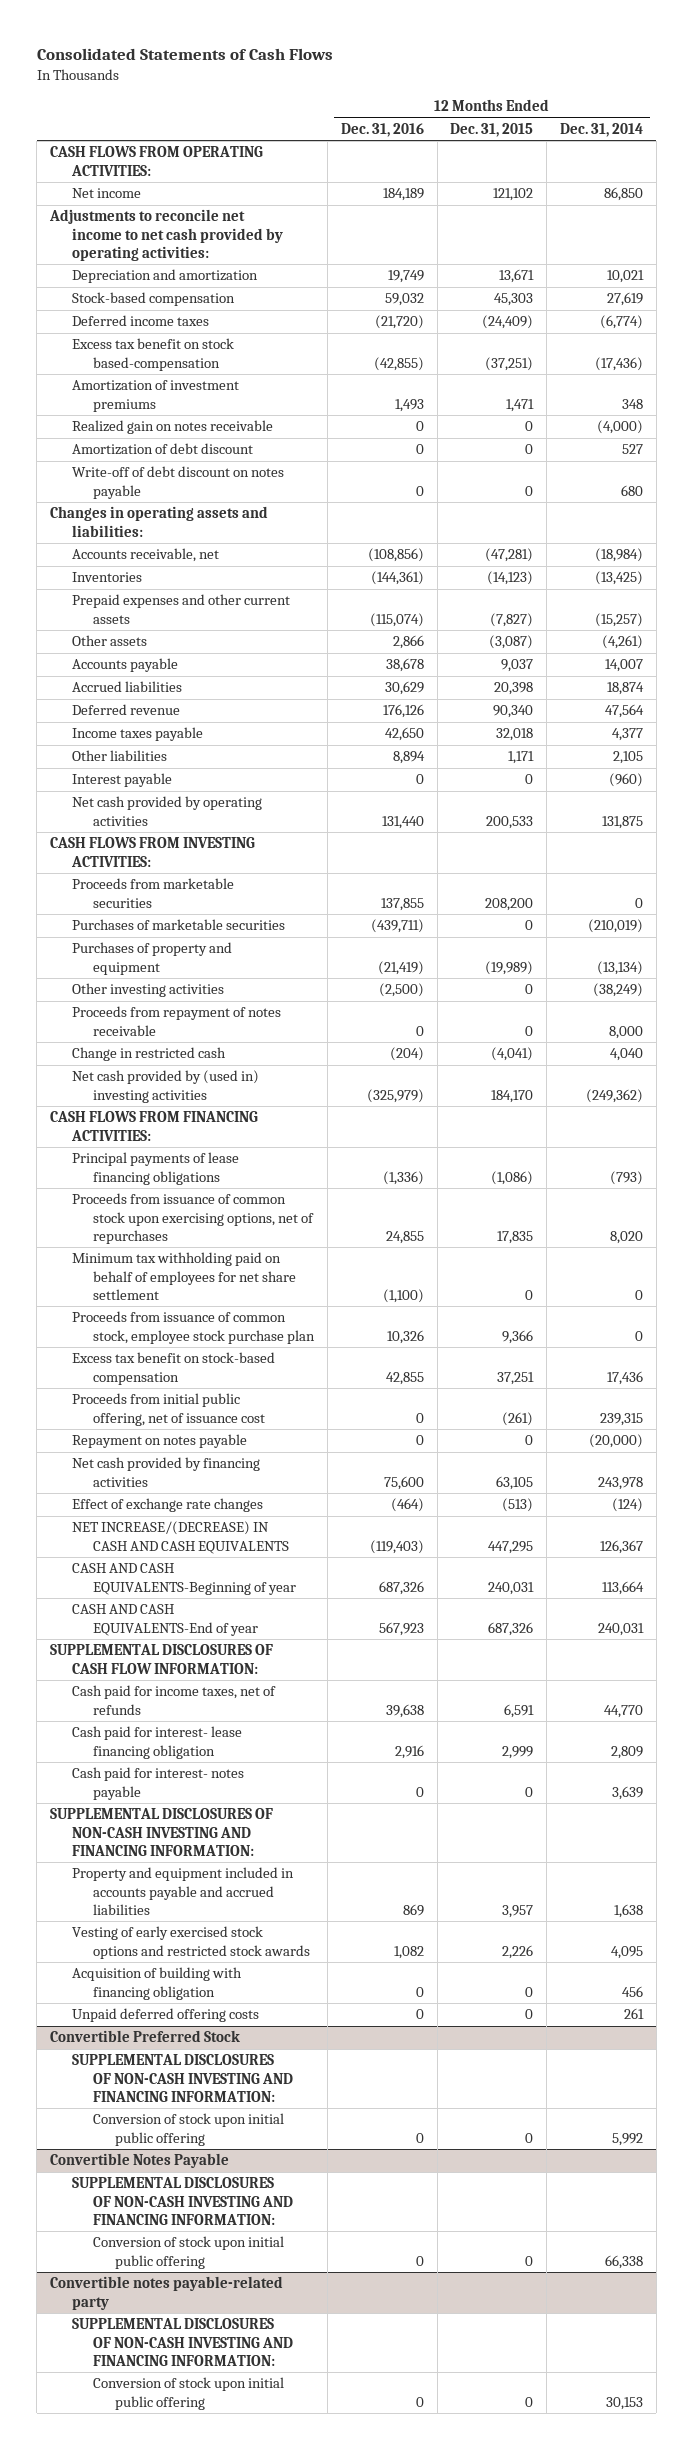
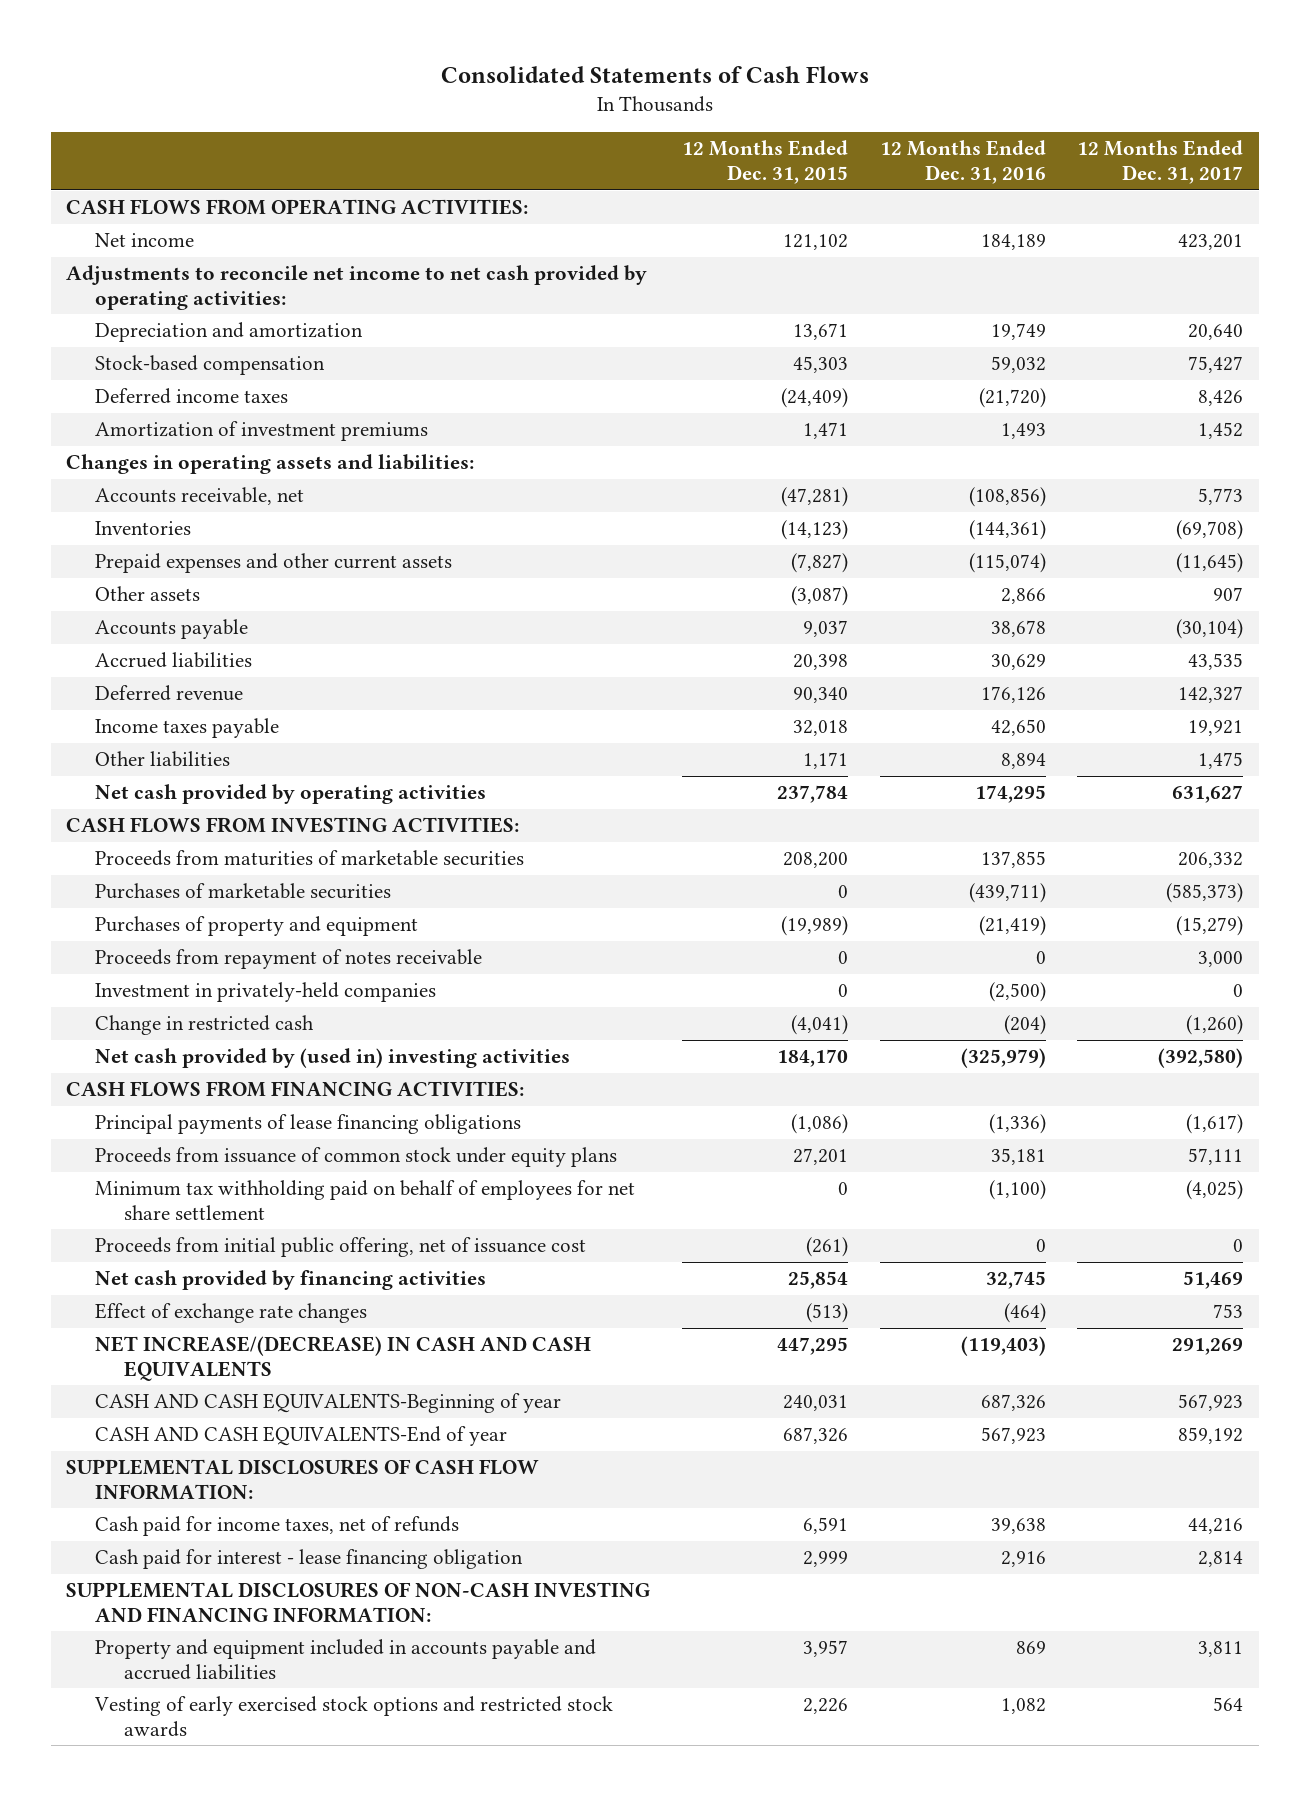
- | 12 Months Ended Dec. 31, 2016 | 12 Months Ended Dec. 31, 2015 | 12 Months Ended Dec. 31, 2014
+ | 12 Months Ended Dec. 31, 2015 | 12 Months Ended Dec. 31, 2016 | 12 Months Ended Dec. 31, 2017
- Excess tax benefit on stock based-compensation | (42,855) | (37,251) | (17,436)
- Realized gain on notes receivable | 0 | 0 | (4,000)
- Amortization of debt discount | 0 | 0 | 527
- Write-off of debt discount on notes payable | 0 | 0 | 680
- Interest payable | 0 | 0 | (960)
- Net cash provided by operating activities | 131,440 | 200,533 | 131,875
+ Net cash provided by operating activities | 237,784 | 174,295 | 631,627
- Proceeds from marketable securities | 137,855 | 208,200 | 0
+ Proceeds from maturities of marketable securities | 208,200 | 137,855 | 206,332
- Other investing activities | (2,500) | 0 | (38,249)
+ Investment in privately-held companies | 0 | (2,500) | 0
- Proceeds from issuance of common stock upon exercising options, net of repurchases | 24,855 | 17,835 | 8,020
+ Proceeds from issuance of common stock under equity plans | 27,201 | 35,181 | 57,111
- Proceeds from issuance of common stock, employee stock purchase plan | 10,326 | 9,366 | 0
- Excess tax benefit on stock-based compensation | 42,855 | 37,251 | 17,436
- Repayment on notes payable | 0 | 0 | (20,000)
- Net cash provided by financing activities | 75,600 | 63,105 | 243,978
+ Net cash provided by financing activities | 25,854 | 32,745 | 51,469
- Cash paid for interest- lease financing obligation | 2,916 | 2,999 | 2,809
- Cash paid for interest- notes payable | 0 | 0 | 3,639
+ Cash paid for interest - lease financing obligation | 2,999 | 2,916 | 2,814
- Acquisition of building with financing obligation | 0 | 0 | 456
- Unpaid deferred offering costs | 0 | 0 | 261
- Convertible Preferred Stock
- SUPPLEMENTAL DISCLOSURES OF NON-CASH INVESTING AND FINANCING INFORMATION:
- Conversion of stock upon initial public offering | 0 | 0 | 5,992
- Convertible Notes Payable
- SUPPLEMENTAL DISCLOSURES OF NON-CASH INVESTING AND FINANCING INFORMATION:
- Conversion of stock upon initial public offering | 0 | 0 | 66,338
- Convertible notes payable-related party
- SUPPLEMENTAL DISCLOSURES OF NON-CASH INVESTING AND FINANCING INFORMATION:
- Conversion of stock upon initial public offering | 0 | 0 | 30,153

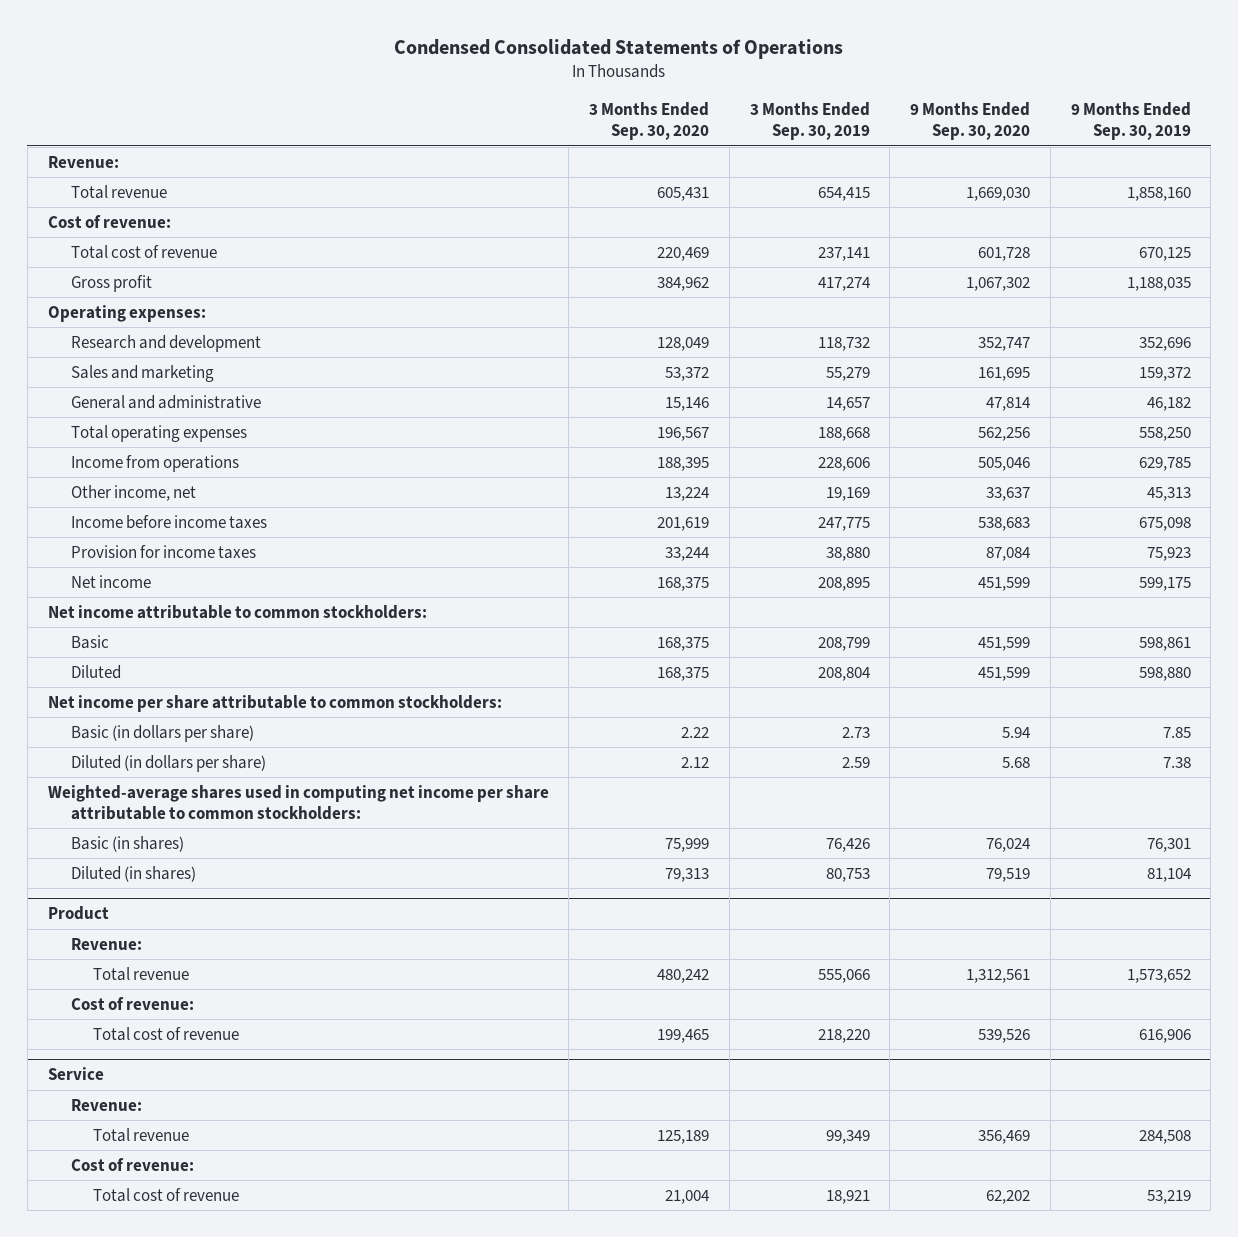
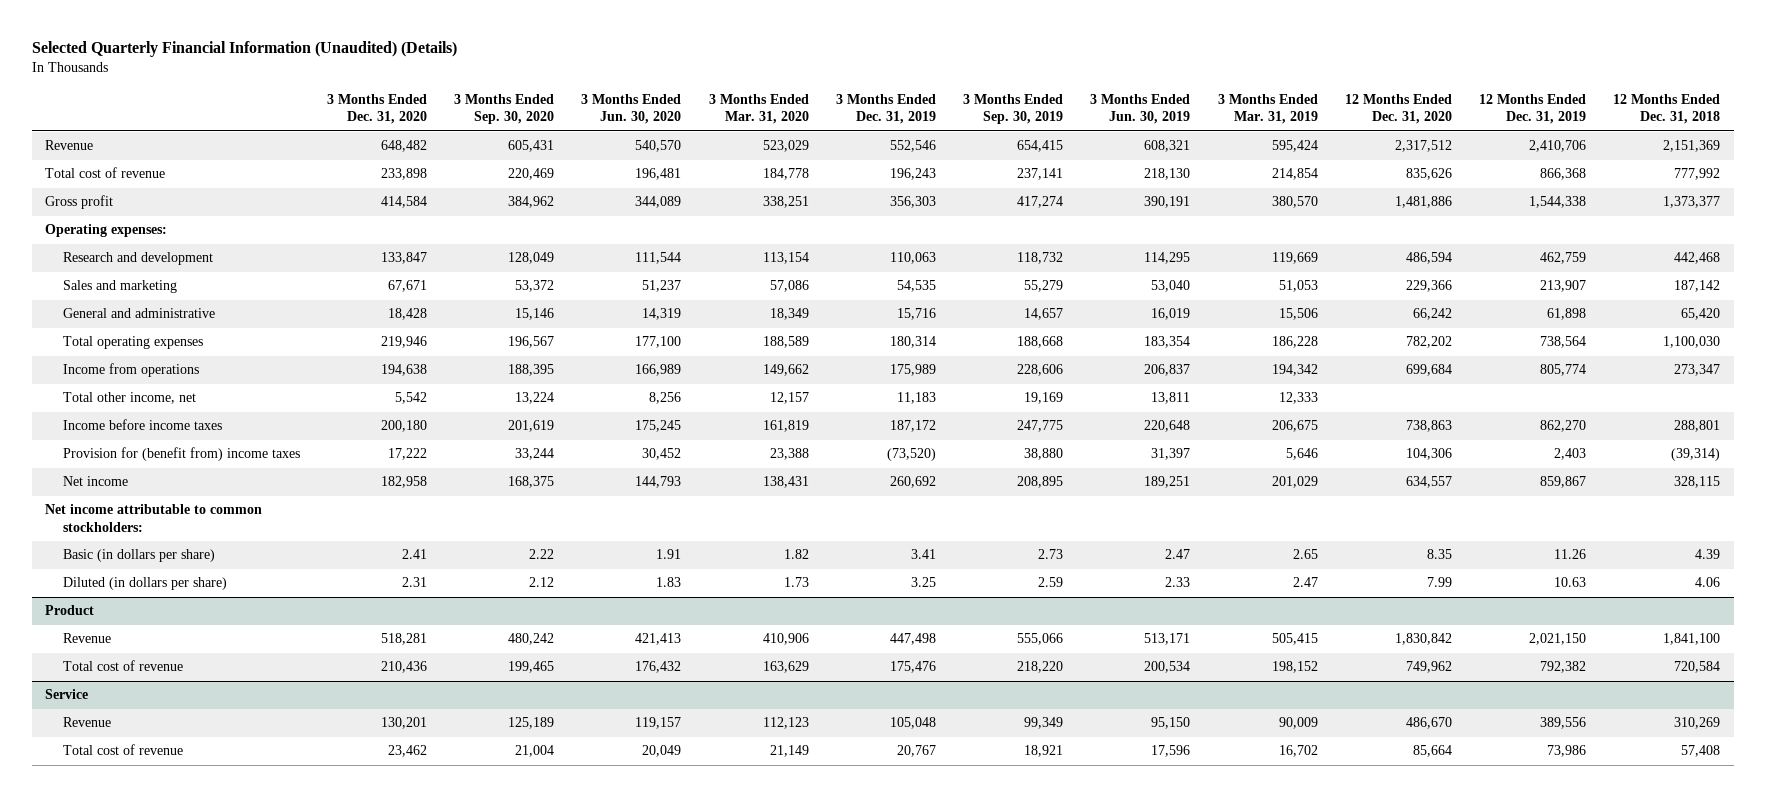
- Condensed Consolidated Statements of Operations
+ Selected Quarterly Financial Information (Unaudited) (Details)
- | 3 Months Ended Sep. 30, 2020 | 3 Months Ended Sep. 30, 2019 | 9 Months Ended Sep. 30, 2020 | 9 Months Ended Sep. 30, 2019
+ | 3 Months Ended Dec. 31, 2020 | 3 Months Ended Sep. 30, 2020 | 3 Months Ended Jun. 30, 2020 | 3 Months Ended Mar. 31, 2020 | 3 Months Ended Dec. 31, 2019 | 3 Months Ended Sep. 30, 2019 | 3 Months Ended Jun. 30, 2019 | 3 Months Ended Mar. 31, 2019 | 12 Months Ended Dec. 31, 2020 | 12 Months Ended Dec. 31, 2019 | 12 Months Ended Dec. 31, 2018
- Revenue:
- Total revenue | 605,431 | 654,415 | 1,669,030 | 1,858,160
- Cost of revenue:
+ Revenue | 648,482 | 605,431 | 540,570 | 523,029 | 552,546 | 654,415 | 608,321 | 595,424 | 2,317,512 | 2,410,706 | 2,151,369
- Other income, net | 13,224 | 19,169 | 33,637 | 45,313
+ Total other income, net | 5,542 | 13,224 | 8,256 | 12,157 | 11,183 | 19,169 | 13,811 | 12,333 | | |
- Provision for income taxes | 33,244 | 38,880 | 87,084 | 75,923
+ Provision for (benefit from) income taxes | 17,222 | 33,244 | 30,452 | 23,388 | (73,520) | 38,880 | 31,397 | 5,646 | 104,306 | 2,403 | (39,314)
- Basic | 168,375 | 208,799 | 451,599 | 598,861
- Diluted | 168,375 | 208,804 | 451,599 | 598,880
- Net income per share attributable to common stockholders:
- Weighted-average shares used in computing net income per share attributable to common stockholders:
- Basic (in shares) | 75,999 | 76,426 | 76,024 | 76,301
- Diluted (in shares) | 79,313 | 80,753 | 79,519 | 81,104
@ Product
- Revenue:
- Total revenue | 480,242 | 555,066 | 1,312,561 | 1,573,652
- Cost of revenue:
+ Revenue | 518,281 | 480,242 | 421,413 | 410,906 | 447,498 | 555,066 | 513,171 | 505,415 | 1,830,842 | 2,021,150 | 1,841,100
@ Service
- Revenue:
- Total revenue | 125,189 | 99,349 | 356,469 | 284,508
- Cost of revenue:
+ Revenue | 130,201 | 125,189 | 119,157 | 112,123 | 105,048 | 99,349 | 95,150 | 90,009 | 486,670 | 389,556 | 310,269

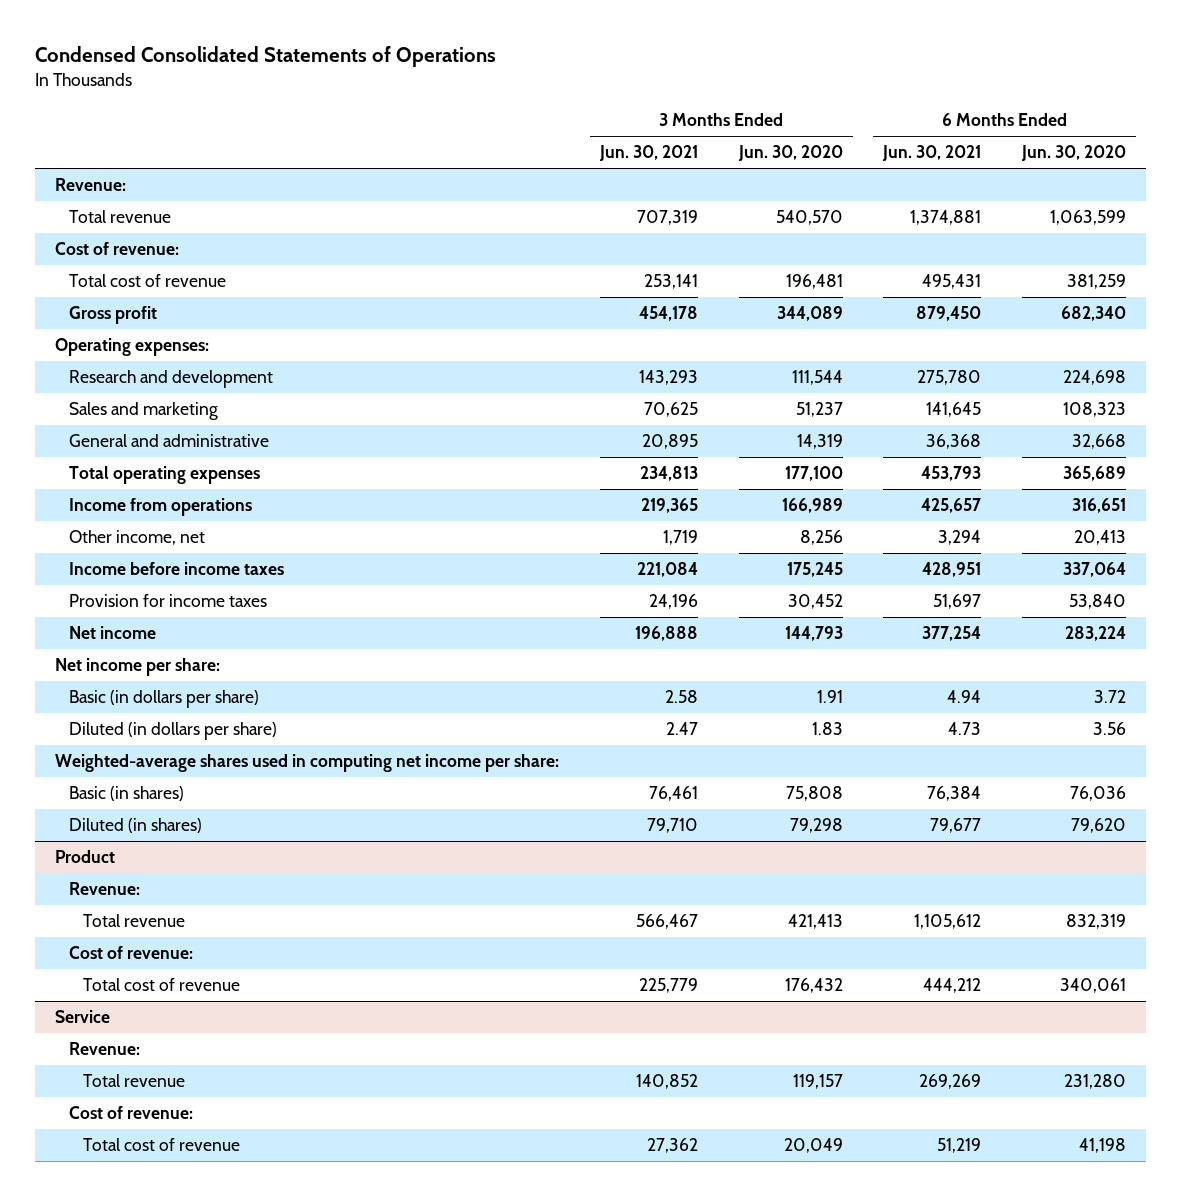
- Selected Quarterly Financial Information (Unaudited) (Details)
+ Condensed Consolidated Statements of Operations
- | 3 Months Ended Dec. 31, 2020 | 3 Months Ended Sep. 30, 2020 | 3 Months Ended Jun. 30, 2020 | 3 Months Ended Mar. 31, 2020 | 3 Months Ended Dec. 31, 2019 | 3 Months Ended Sep. 30, 2019 | 3 Months Ended Jun. 30, 2019 | 3 Months Ended Mar. 31, 2019 | 12 Months Ended Dec. 31, 2020 | 12 Months Ended Dec. 31, 2019 | 12 Months Ended Dec. 31, 2018
+ | 3 Months Ended Jun. 30, 2021 | 3 Months Ended Jun. 30, 2020 | 6 Months Ended Jun. 30, 2021 | 6 Months Ended Jun. 30, 2020
- Revenue | 648,482 | 605,431 | 540,570 | 523,029 | 552,546 | 654,415 | 608,321 | 595,424 | 2,317,512 | 2,410,706 | 2,151,369
+ Revenue:
+ Total revenue | 707,319 | 540,570 | 1,374,881 | 1,063,599
+ Cost of revenue:
- Total other income, net | 5,542 | 13,224 | 8,256 | 12,157 | 11,183 | 19,169 | 13,811 | 12,333 | | |
+ Other income, net | 1,719 | 8,256 | 3,294 | 20,413
- Provision for (benefit from) income taxes | 17,222 | 33,244 | 30,452 | 23,388 | (73,520) | 38,880 | 31,397 | 5,646 | 104,306 | 2,403 | (39,314)
+ Provision for income taxes | 24,196 | 30,452 | 51,697 | 53,840
- Net income attributable to common stockholders:
+ Net income per share:
+ Weighted-average shares used in computing net income per share:
+ Basic (in shares) | 76,461 | 75,808 | 76,384 | 76,036
+ Diluted (in shares) | 79,710 | 79,298 | 79,677 | 79,620
@ Product
- Revenue | 518,281 | 480,242 | 421,413 | 410,906 | 447,498 | 555,066 | 513,171 | 505,415 | 1,830,842 | 2,021,150 | 1,841,100
+ Revenue:
+ Total revenue | 566,467 | 421,413 | 1,105,612 | 832,319
+ Cost of revenue:
@ Service
- Revenue | 130,201 | 125,189 | 119,157 | 112,123 | 105,048 | 99,349 | 95,150 | 90,009 | 486,670 | 389,556 | 310,269
+ Revenue:
+ Total revenue | 140,852 | 119,157 | 269,269 | 231,280
+ Cost of revenue:

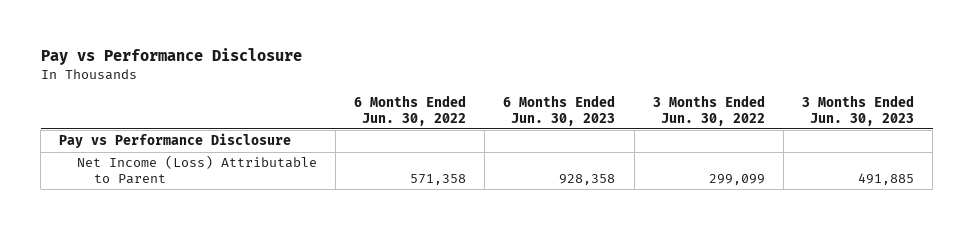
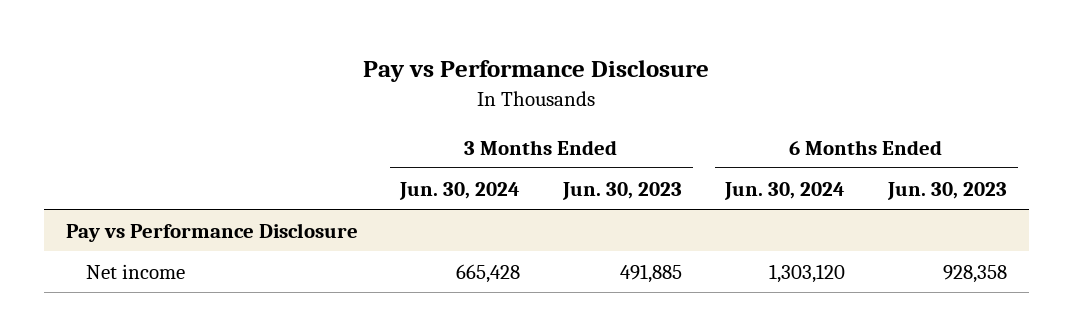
- | 6 Months Ended Jun. 30, 2022 | 6 Months Ended Jun. 30, 2023 | 3 Months Ended Jun. 30, 2022 | 3 Months Ended Jun. 30, 2023
+ | 3 Months Ended Jun. 30, 2024 | 3 Months Ended Jun. 30, 2023 | 6 Months Ended Jun. 30, 2024 | 6 Months Ended Jun. 30, 2023
- Net Income (Loss) Attributable to Parent | 571,358 | 928,358 | 299,099 | 491,885
+ Net income | 665,428 | 491,885 | 1,303,120 | 928,358

